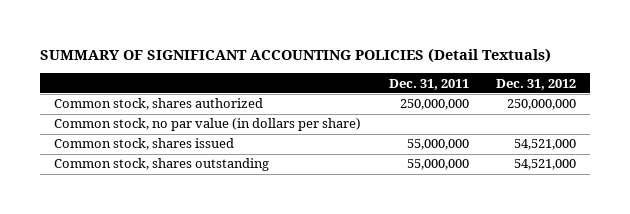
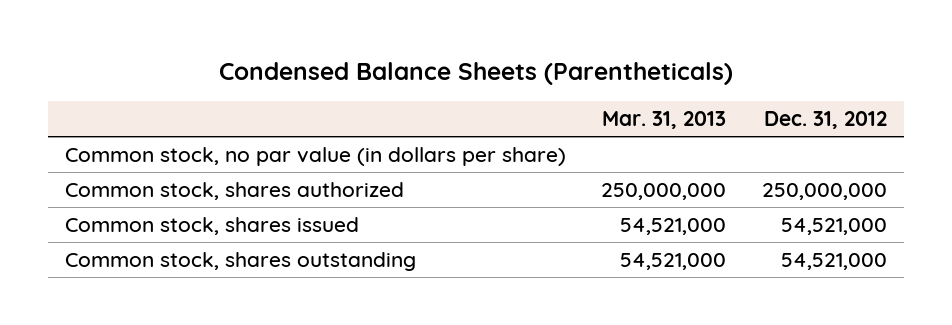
- SUMMARY OF SIGNIFICANT ACCOUNTING POLICIES (Detail Textuals)
+ Condensed Balance Sheets (Parentheticals)
- | Dec. 31, 2011 | Dec. 31, 2012
+ | Mar. 31, 2013 | Dec. 31, 2012
moved down: Common stock, shares authorized | 250,000,000 | 250,000,000

